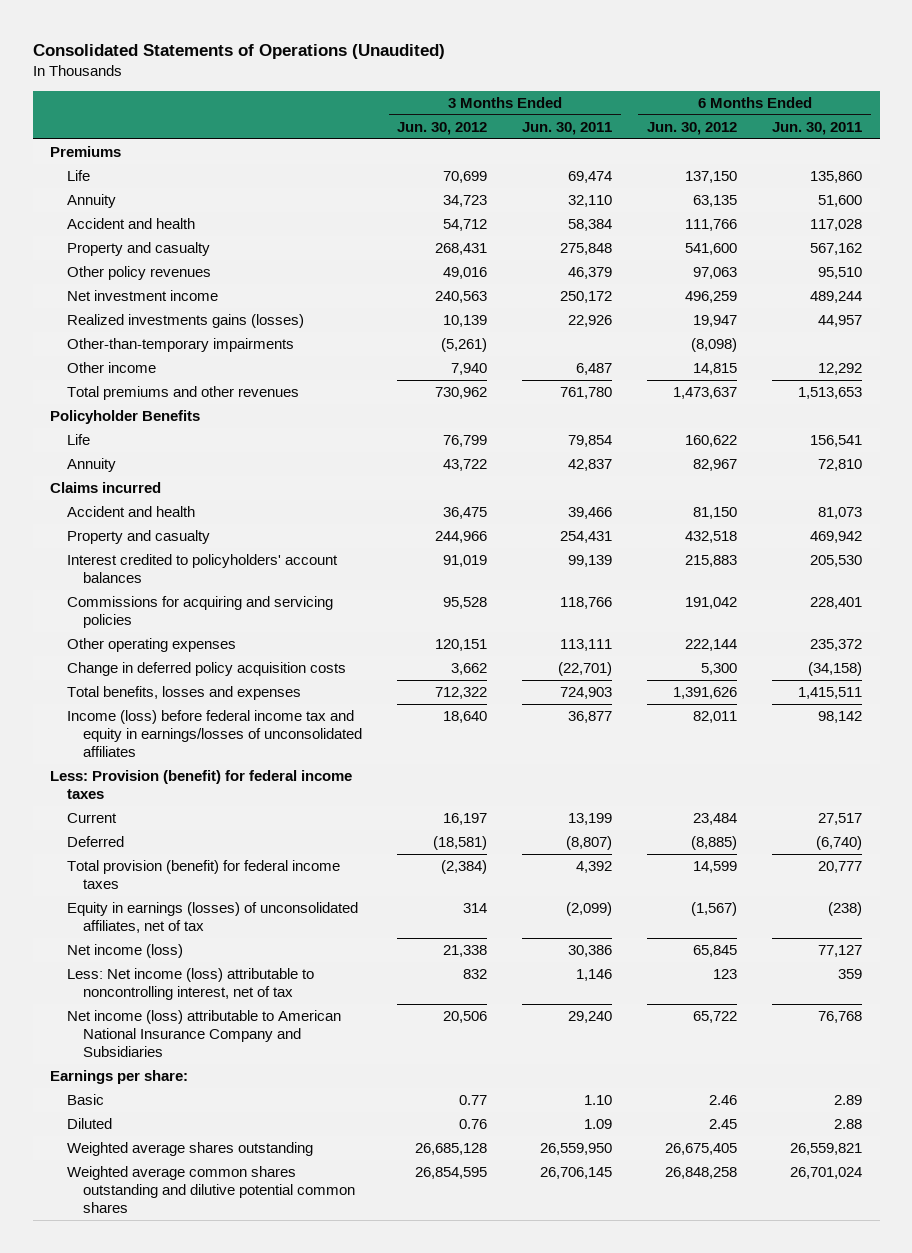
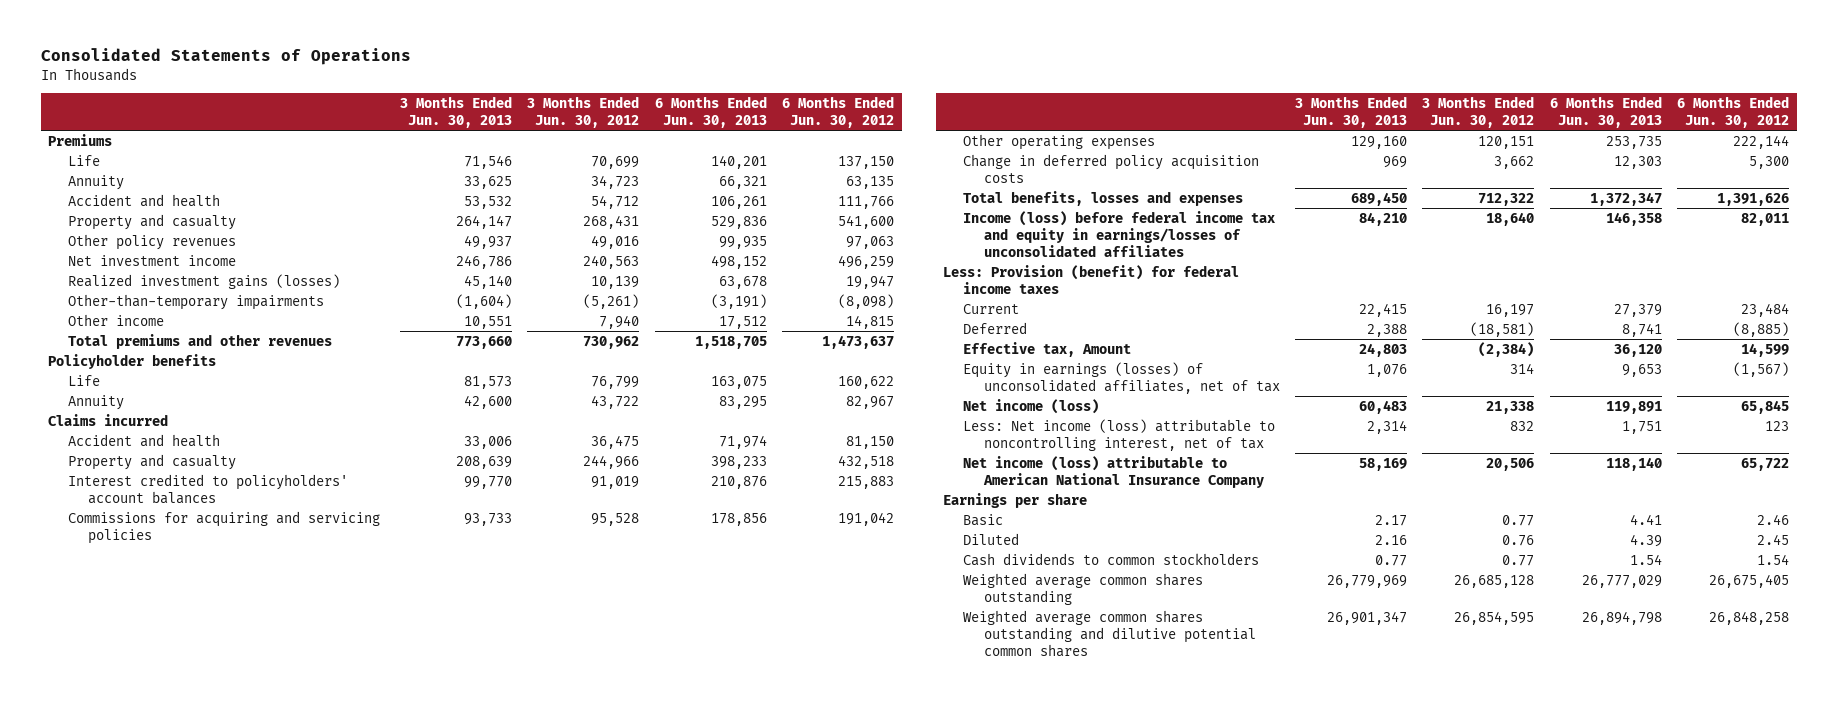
- Consolidated Statements of Operations (Unaudited)
+ Consolidated Statements of Operations
- | 3 Months Ended Jun. 30, 2012 | 3 Months Ended Jun. 30, 2011 | 6 Months Ended Jun. 30, 2012 | 6 Months Ended Jun. 30, 2011
+ | 3 Months Ended Jun. 30, 2013 | 3 Months Ended Jun. 30, 2012 | 6 Months Ended Jun. 30, 2013 | 6 Months Ended Jun. 30, 2012
- Realized investments gains (losses) | 10,139 | 22,926 | 19,947 | 44,957
+ Realized investment gains (losses) | 45,140 | 10,139 | 63,678 | 19,947
- Policyholder Benefits
+ Policyholder benefits
- Total provision (benefit) for federal income taxes | (2,384) | 4,392 | 14,599 | 20,777
+ Effective tax, Amount | 24,803 | (2,384) | 36,120 | 14,599
- Net income (loss) attributable to American National Insurance Company and Subsidiaries | 20,506 | 29,240 | 65,722 | 76,768
- Earnings per share:
+ Net income (loss) attributable to American National Insurance Company | 58,169 | 20,506 | 118,140 | 65,722
+ Earnings per share
- Weighted average shares outstanding | 26,685,128 | 26,559,950 | 26,675,405 | 26,559,821
+ Cash dividends to common stockholders | 0.77 | 0.77 | 1.54 | 1.54
+ Weighted average common shares outstanding | 26,779,969 | 26,685,128 | 26,777,029 | 26,675,405

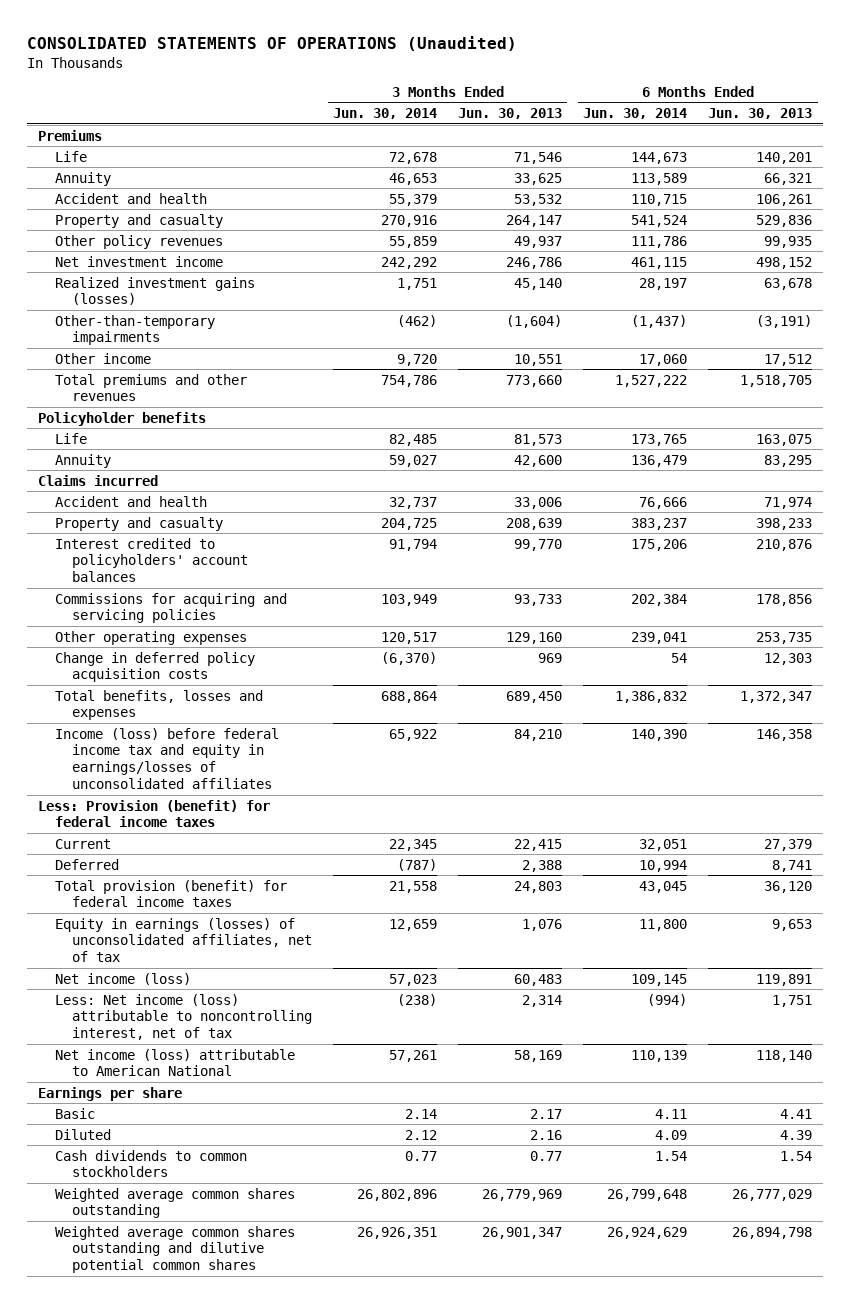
- Consolidated Statements of Operations
+ CONSOLIDATED STATEMENTS OF OPERATIONS (Unaudited)
- | 3 Months Ended Jun. 30, 2013 | 3 Months Ended Jun. 30, 2012 | 6 Months Ended Jun. 30, 2013 | 6 Months Ended Jun. 30, 2012
+ | 3 Months Ended Jun. 30, 2014 | 3 Months Ended Jun. 30, 2013 | 6 Months Ended Jun. 30, 2014 | 6 Months Ended Jun. 30, 2013
- Effective tax, Amount | 24,803 | (2,384) | 36,120 | 14,599
+ Total provision (benefit) for federal income taxes | 21,558 | 24,803 | 43,045 | 36,120
- Net income (loss) attributable to American National Insurance Company | 58,169 | 20,506 | 118,140 | 65,722
+ Net income (loss) attributable to American National | 57,261 | 58,169 | 110,139 | 118,140

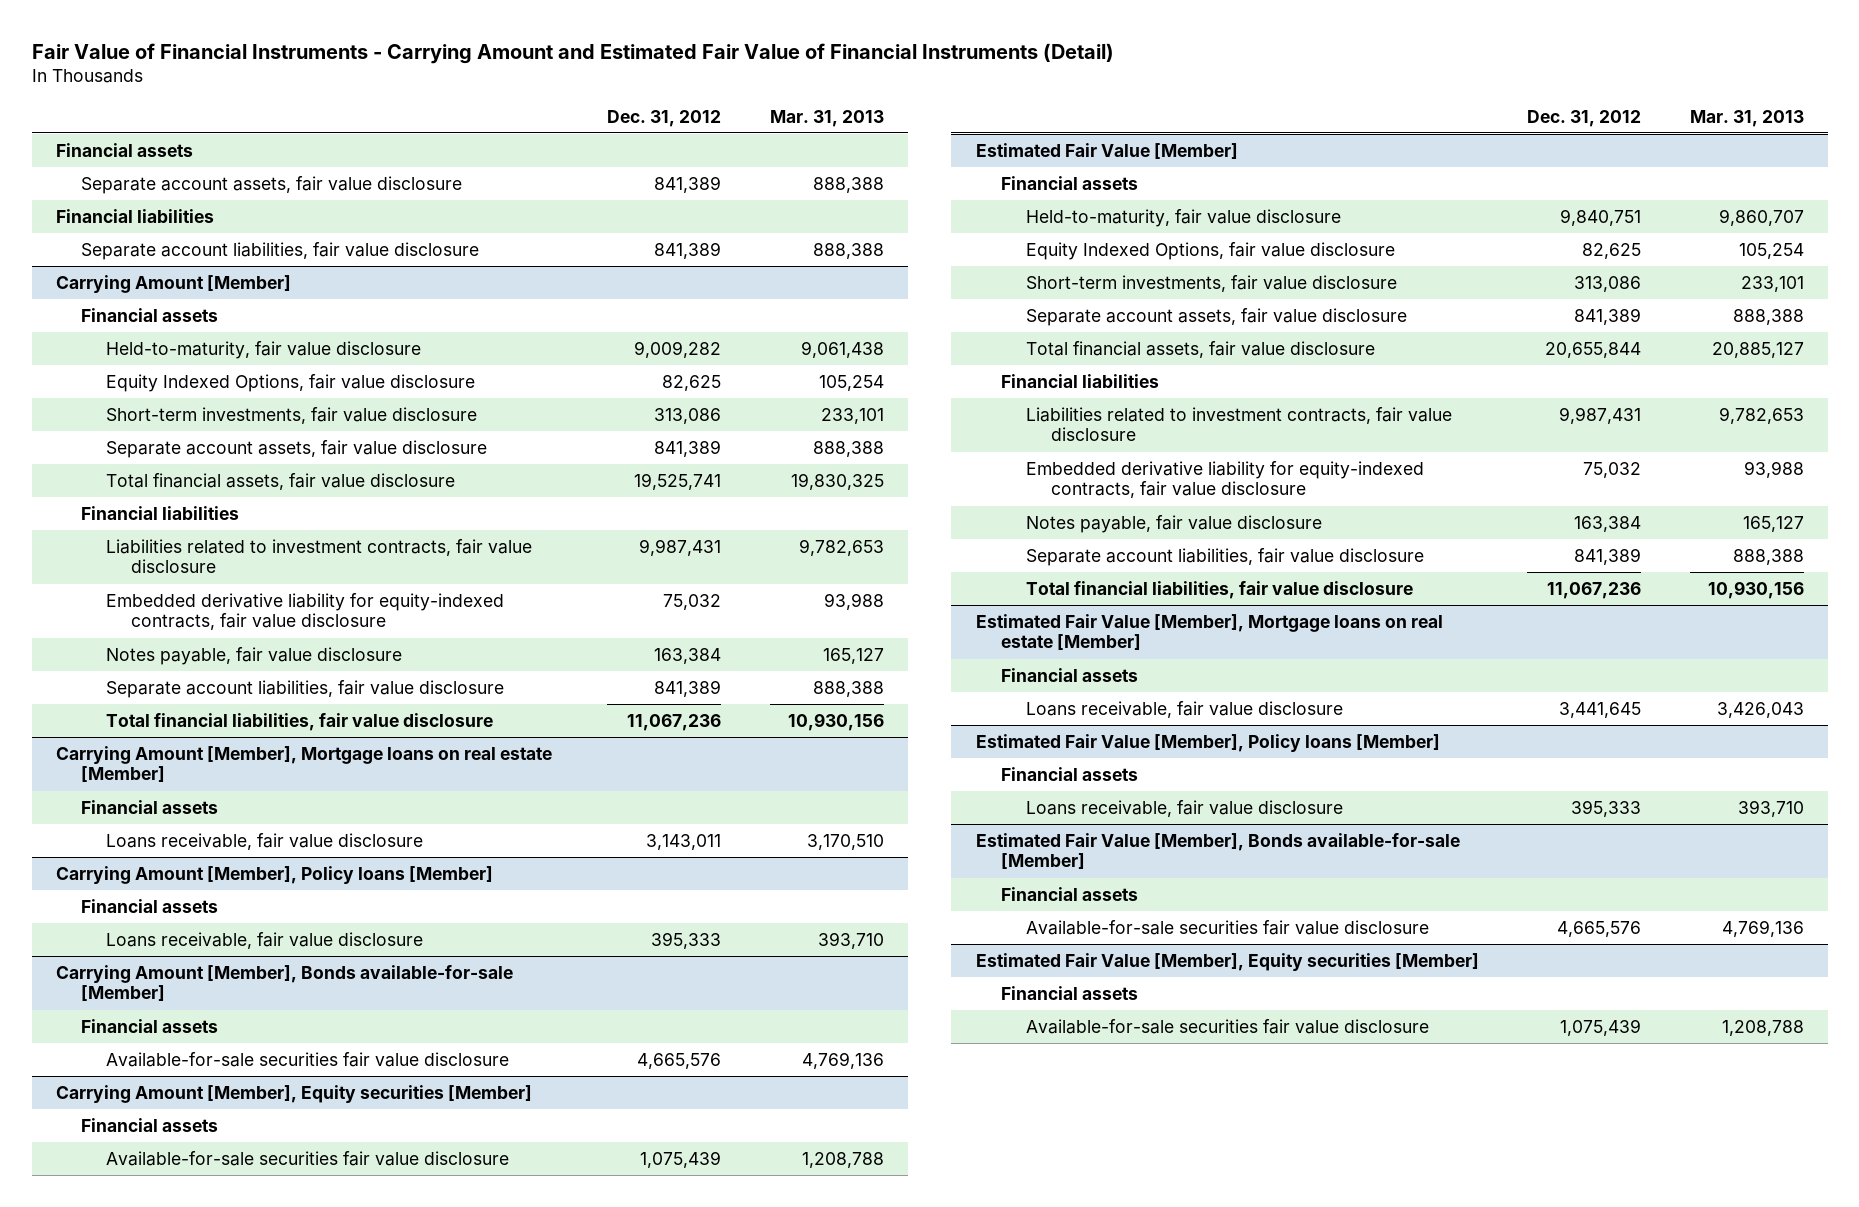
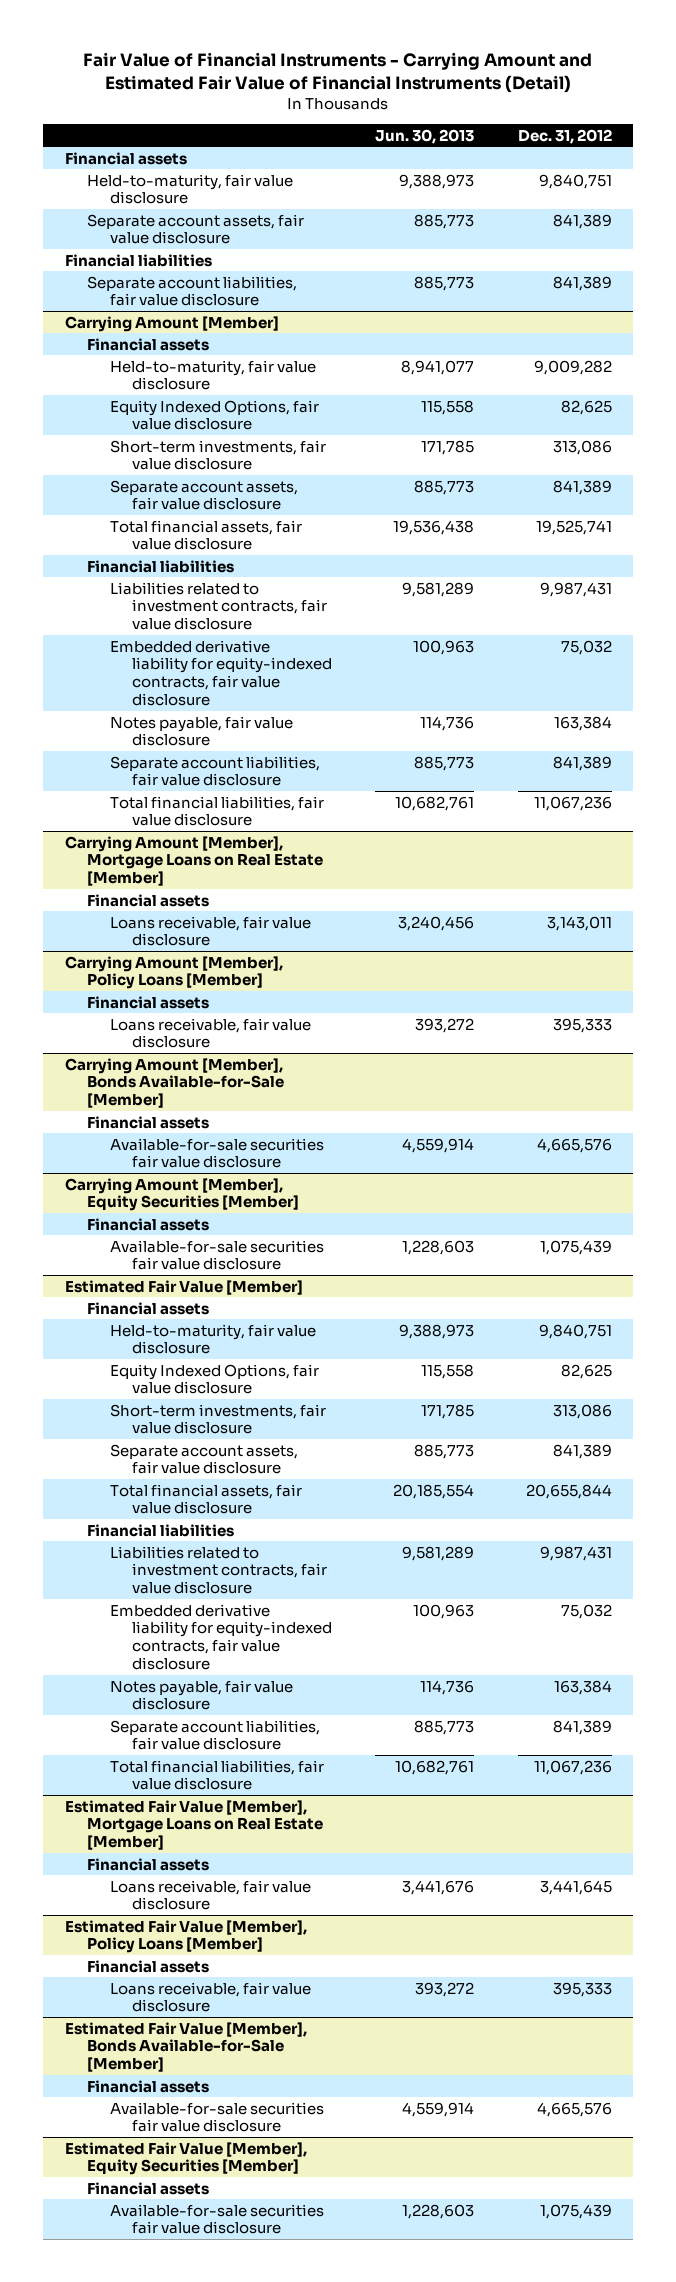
- | Dec. 31, 2012 | Mar. 31, 2013
+ | Jun. 30, 2013 | Dec. 31, 2012
+ Held-to-maturity, fair value disclosure | 9,388,973 | 9,840,751
- Carrying Amount [Member], Mortgage loans on real estate [Member]
+ Carrying Amount [Member], Mortgage Loans on Real Estate [Member]
- Carrying Amount [Member], Policy loans [Member]
+ Carrying Amount [Member], Policy Loans [Member]
- Carrying Amount [Member], Bonds available-for-sale [Member]
+ Carrying Amount [Member], Bonds Available-for-Sale [Member]
- Carrying Amount [Member], Equity securities [Member]
+ Carrying Amount [Member], Equity Securities [Member]
- Estimated Fair Value [Member], Mortgage loans on real estate [Member]
+ Estimated Fair Value [Member], Mortgage Loans on Real Estate [Member]
- Estimated Fair Value [Member], Policy loans [Member]
+ Estimated Fair Value [Member], Policy Loans [Member]
- Estimated Fair Value [Member], Bonds available-for-sale [Member]
+ Estimated Fair Value [Member], Bonds Available-for-Sale [Member]
- Estimated Fair Value [Member], Equity securities [Member]
+ Estimated Fair Value [Member], Equity Securities [Member]

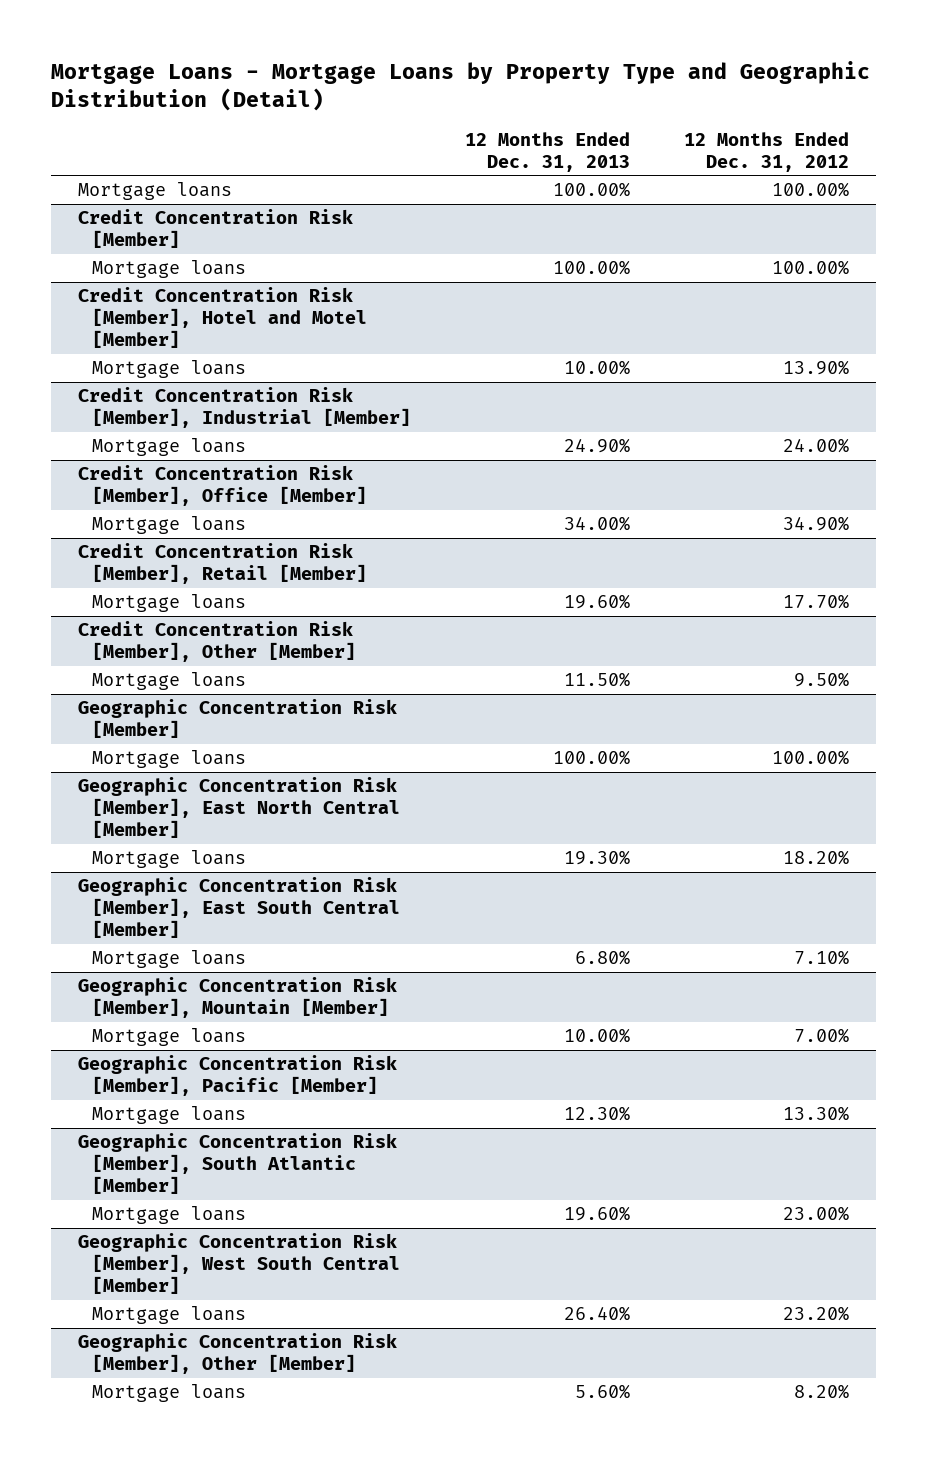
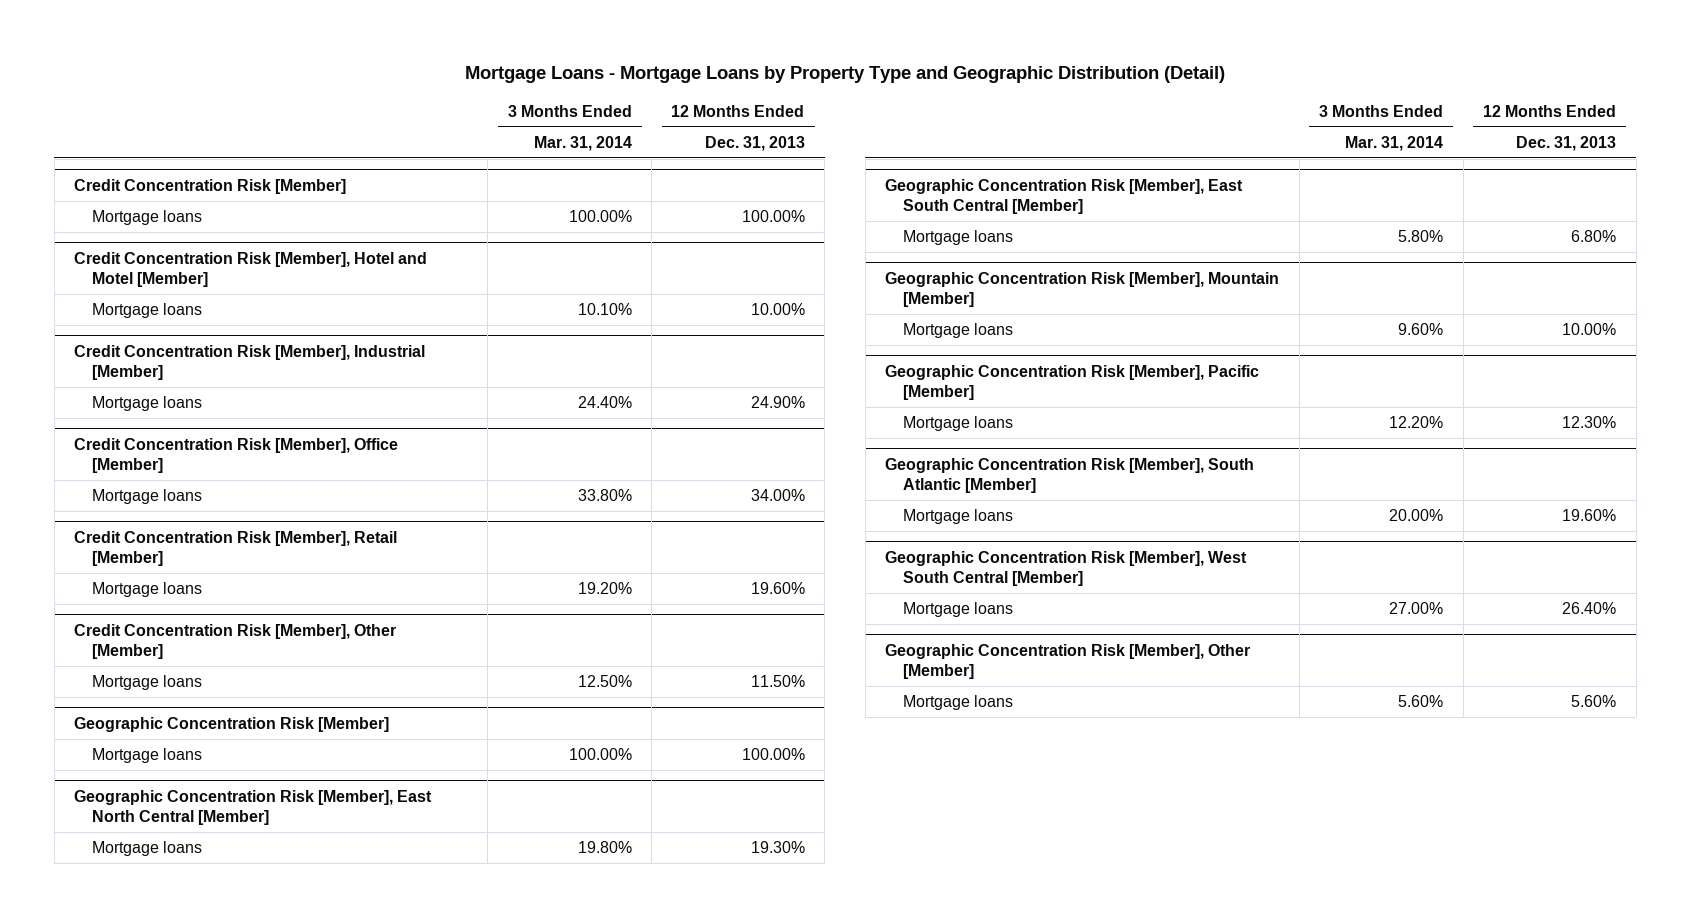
- | 12 Months Ended Dec. 31, 2013 | 12 Months Ended Dec. 31, 2012
+ | 3 Months Ended Mar. 31, 2014 | 12 Months Ended Dec. 31, 2013
- Mortgage loans | 100.00% | 100.00%

